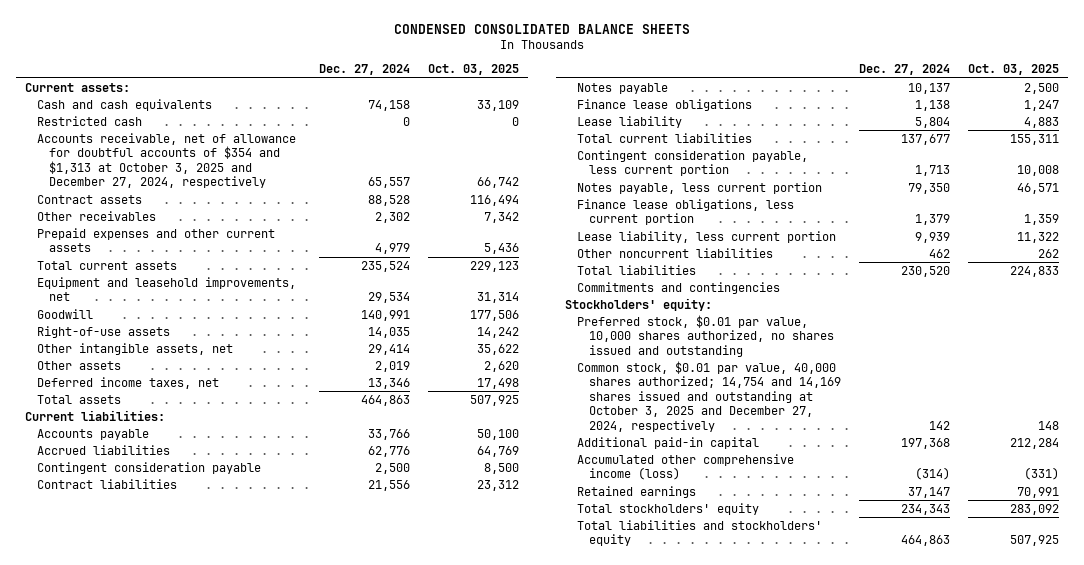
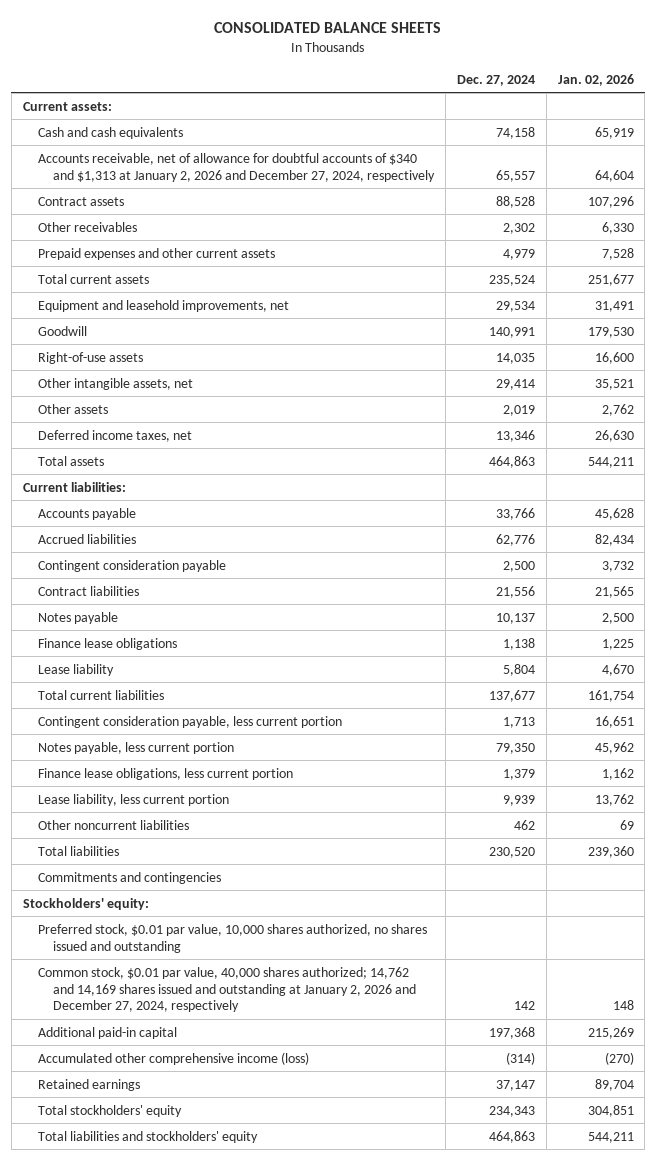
- CONDENSED CONSOLIDATED BALANCE SHEETS
+ CONSOLIDATED BALANCE SHEETS
- | Dec. 27, 2024 | Oct. 03, 2025
+ | Dec. 27, 2024 | Jan. 02, 2026
- Restricted cash | 0 | 0
- Accounts receivable, net of allowance for doubtful accounts of $354 and $1,313 at October 3, 2025 and December 27, 2024, respectively | 65,557 | 66,742
+ Accounts receivable, net of allowance for doubtful accounts of $340 and $1,313 at January 2, 2026 and December 27, 2024, respectively | 65,557 | 64,604
- Common stock, $0.01 par value, 40,000 shares authorized; 14,754 and 14,169 shares issued and outstanding at October 3, 2025 and December 27, 2024, respectively | 142 | 148
+ Common stock, $0.01 par value, 40,000 shares authorized; 14,762 and 14,169 shares issued and outstanding at January 2, 2026 and December 27, 2024, respectively | 142 | 148

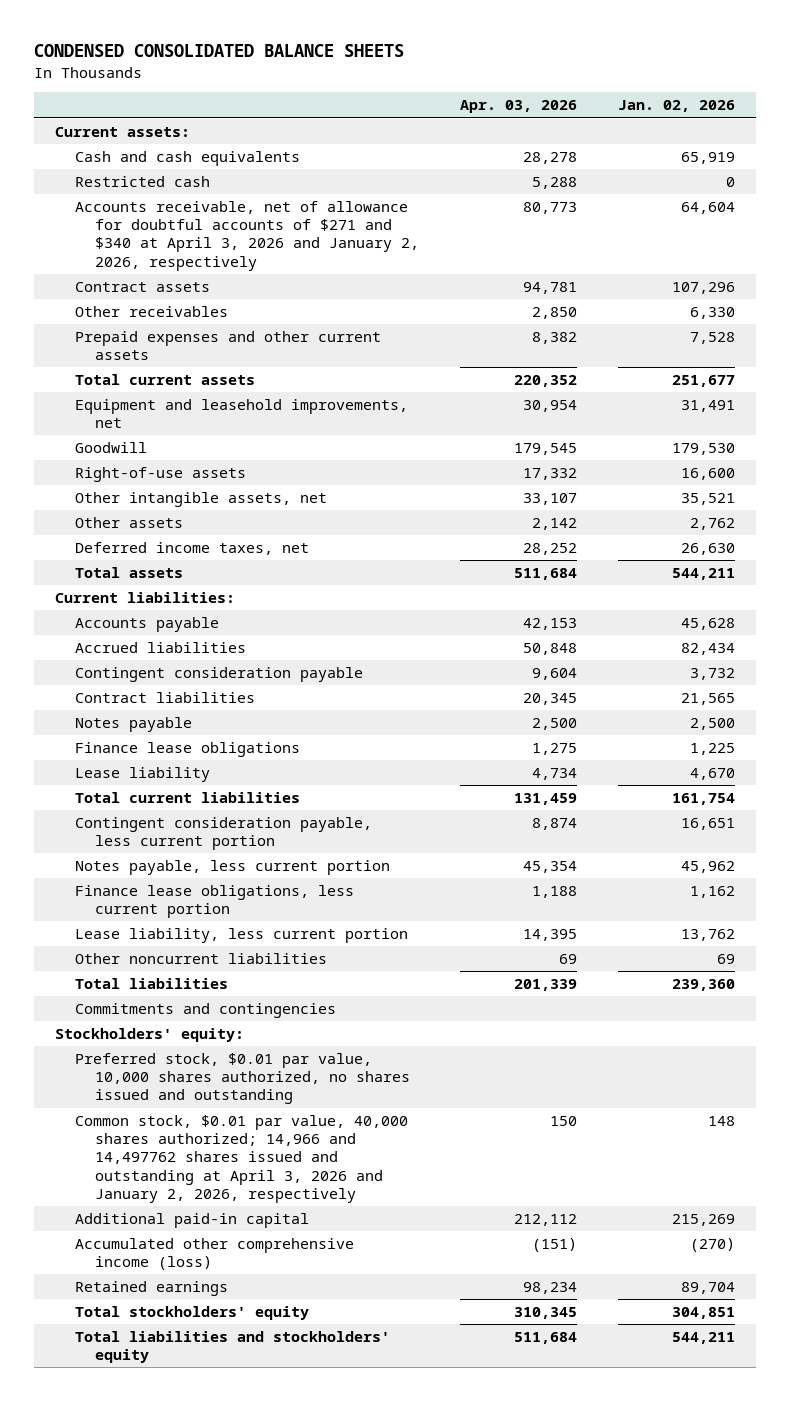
- CONSOLIDATED BALANCE SHEETS
+ CONDENSED CONSOLIDATED BALANCE SHEETS
- | Dec. 27, 2024 | Jan. 02, 2026
+ | Apr. 03, 2026 | Jan. 02, 2026
- Accounts receivable, net of allowance for doubtful accounts of $340 and $1,313 at January 2, 2026 and December 27, 2024, respectively | 65,557 | 64,604
+ Restricted cash | 5,288 | 0
+ Accounts receivable, net of allowance for doubtful accounts of $271 and $340 at April 3, 2026 and January 2, 2026, respectively | 80,773 | 64,604
- Common stock, $0.01 par value, 40,000 shares authorized; 14,762 and 14,169 shares issued and outstanding at January 2, 2026 and December 27, 2024, respectively | 142 | 148
+ Common stock, $0.01 par value, 40,000 shares authorized; 14,966 and 14,497762 shares issued and outstanding at April 3, 2026 and January 2, 2026, respectively | 150 | 148

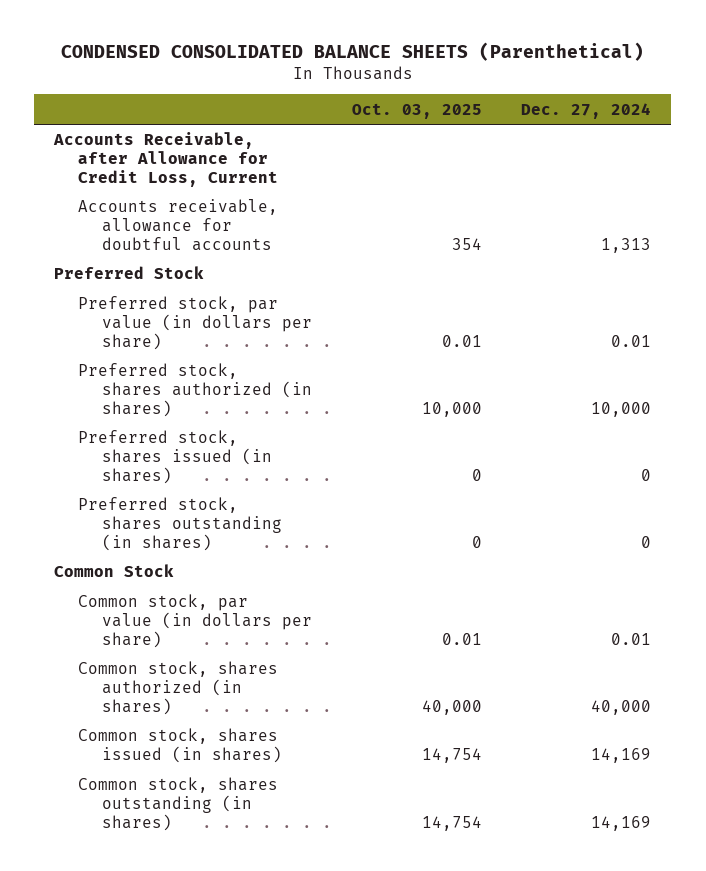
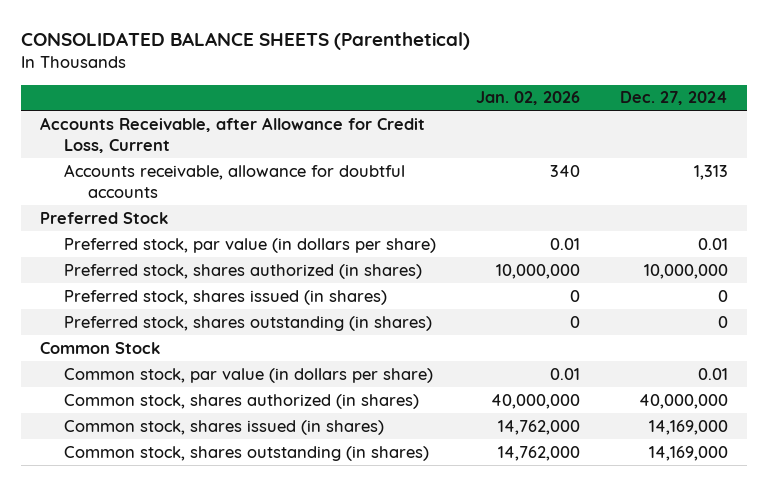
- CONDENSED CONSOLIDATED BALANCE SHEETS (Parenthetical)
+ CONSOLIDATED BALANCE SHEETS (Parenthetical)
- | Oct. 03, 2025 | Dec. 27, 2024
+ | Jan. 02, 2026 | Dec. 27, 2024
- Preferred stock, shares authorized (in shares) | 10,000 | 10,000
+ Preferred stock, shares authorized (in shares) | 10,000,000 | 10,000,000
- Common stock, shares authorized (in shares) | 40,000 | 40,000
- Common stock, shares issued (in shares) | 14,754 | 14,169
- Common stock, shares outstanding (in shares) | 14,754 | 14,169
+ Common stock, shares authorized (in shares) | 40,000,000 | 40,000,000
+ Common stock, shares issued (in shares) | 14,762,000 | 14,169,000
+ Common stock, shares outstanding (in shares) | 14,762,000 | 14,169,000

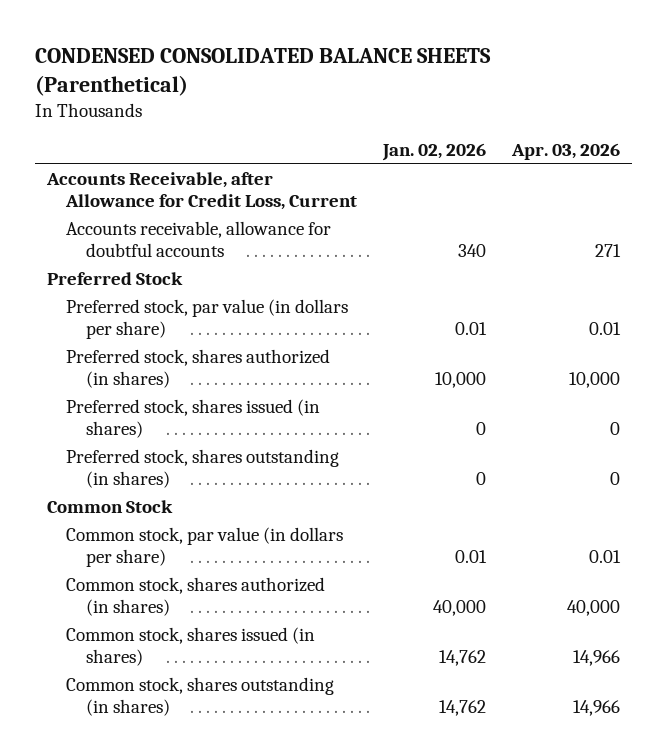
- CONSOLIDATED BALANCE SHEETS (Parenthetical)
+ CONDENSED CONSOLIDATED BALANCE SHEETS (Parenthetical)
- | Jan. 02, 2026 | Dec. 27, 2024
+ | Jan. 02, 2026 | Apr. 03, 2026
- Preferred stock, shares authorized (in shares) | 10,000,000 | 10,000,000
+ Preferred stock, shares authorized (in shares) | 10,000 | 10,000
- Common stock, shares authorized (in shares) | 40,000,000 | 40,000,000
- Common stock, shares issued (in shares) | 14,762,000 | 14,169,000
- Common stock, shares outstanding (in shares) | 14,762,000 | 14,169,000
+ Common stock, shares authorized (in shares) | 40,000 | 40,000
+ Common stock, shares issued (in shares) | 14,762 | 14,966
+ Common stock, shares outstanding (in shares) | 14,762 | 14,966

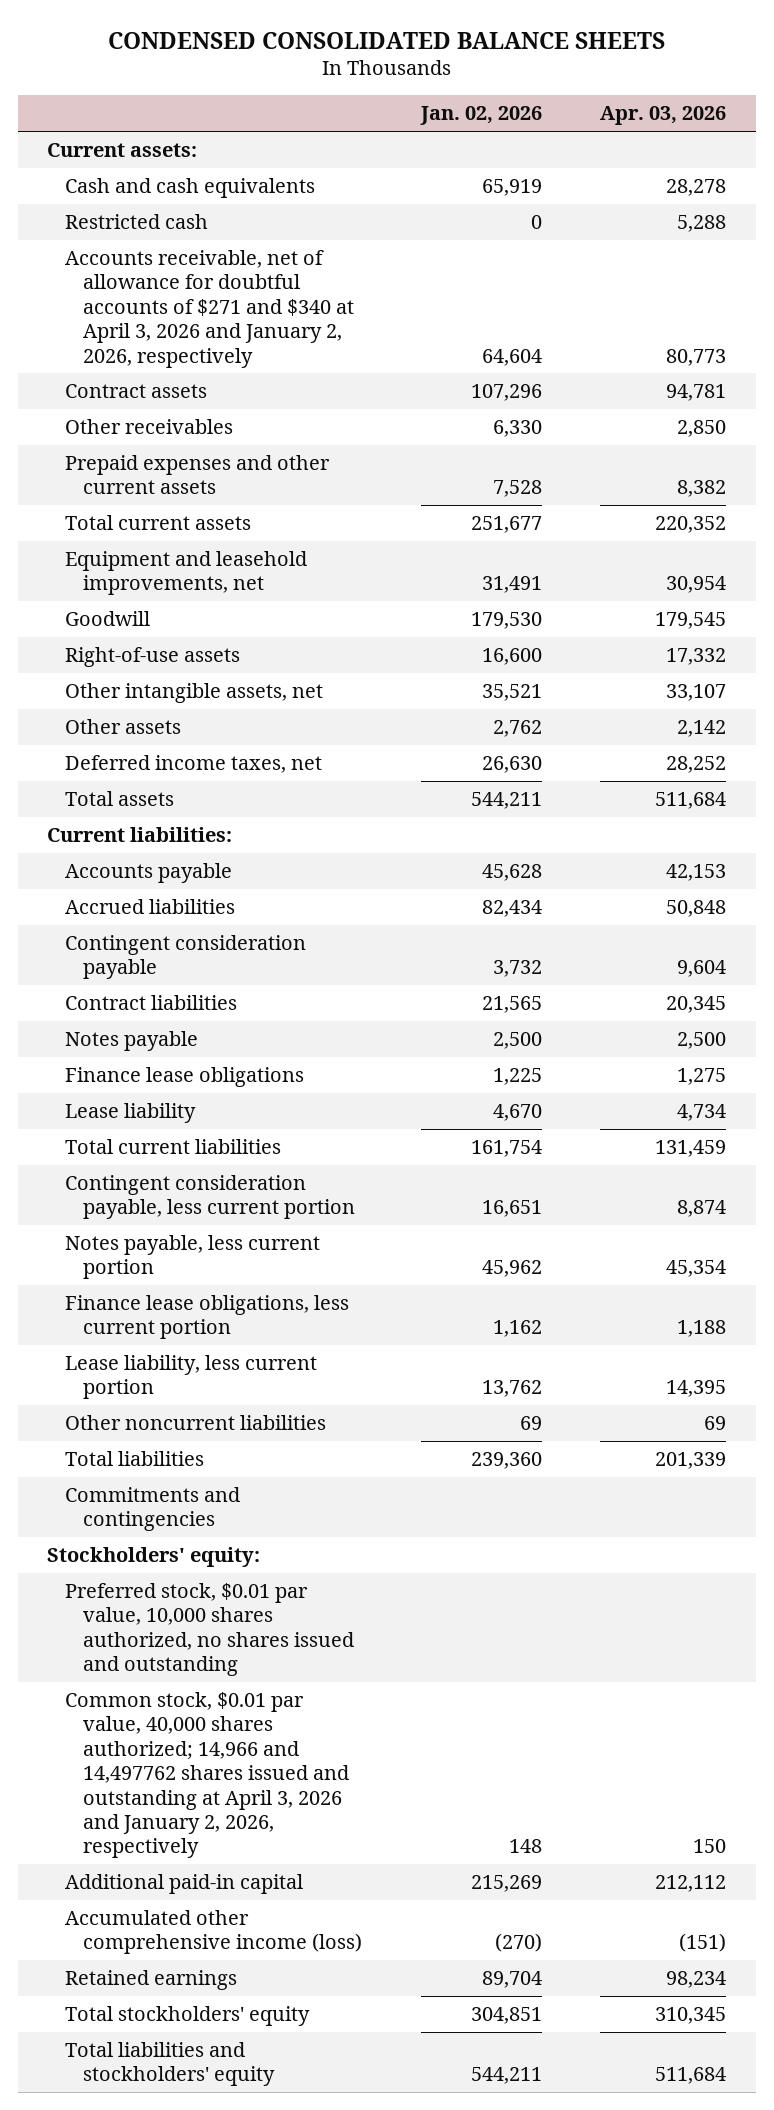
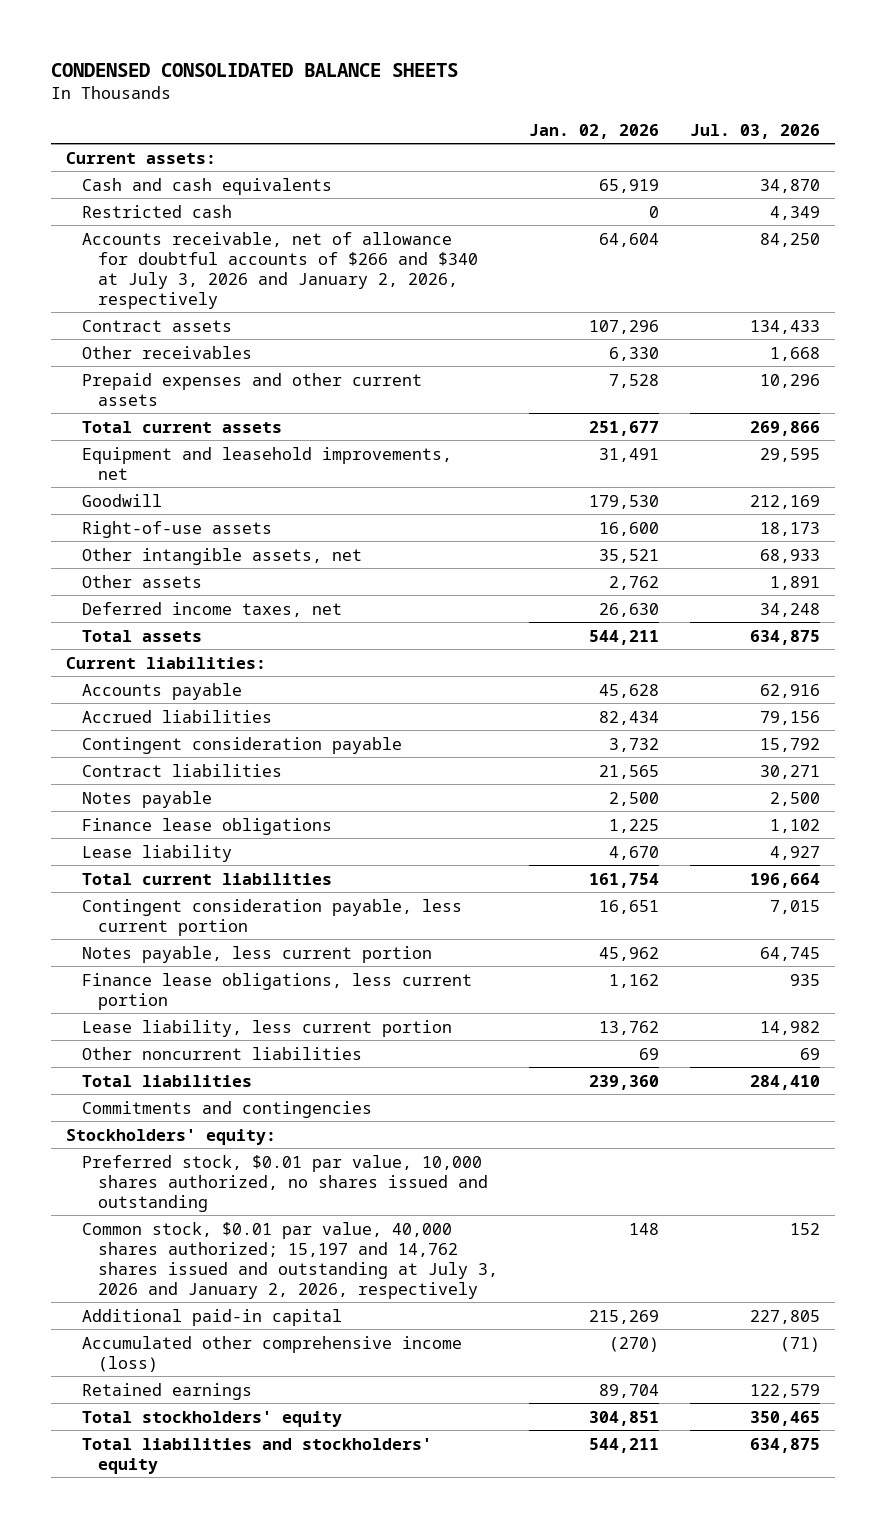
- | Jan. 02, 2026 | Apr. 03, 2026
+ | Jan. 02, 2026 | Jul. 03, 2026
- Accounts receivable, net of allowance for doubtful accounts of $271 and $340 at April 3, 2026 and January 2, 2026, respectively | 64,604 | 80,773
+ Accounts receivable, net of allowance for doubtful accounts of $266 and $340 at July 3, 2026 and January 2, 2026, respectively | 64,604 | 84,250
- Common stock, $0.01 par value, 40,000 shares authorized; 14,966 and 14,497762 shares issued and outstanding at April 3, 2026 and January 2, 2026, respectively | 148 | 150
+ Common stock, $0.01 par value, 40,000 shares authorized; 15,197 and 14,762 shares issued and outstanding at July 3, 2026 and January 2, 2026, respectively | 148 | 152

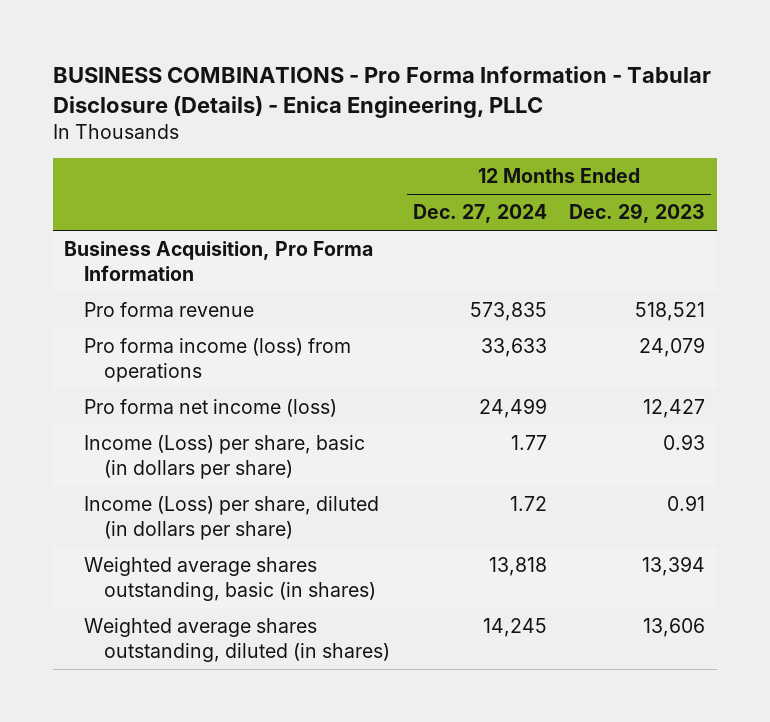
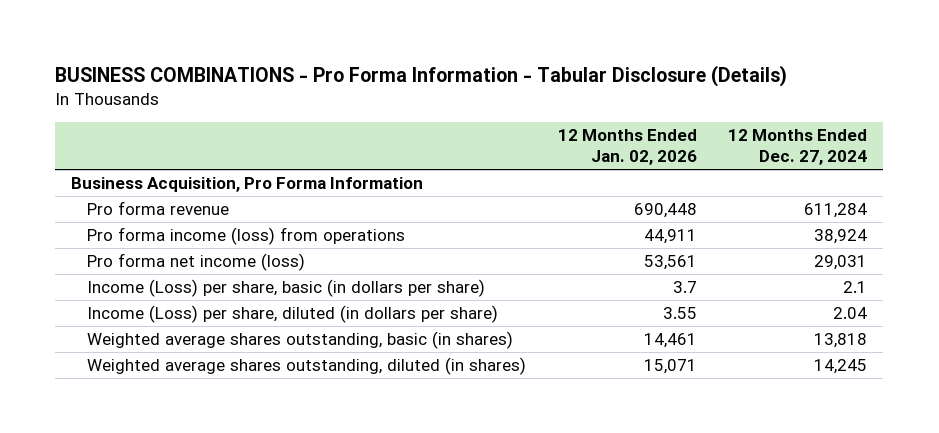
- BUSINESS COMBINATIONS - Pro Forma Information - Tabular Disclosure (Details) - Enica Engineering, PLLC
+ BUSINESS COMBINATIONS - Pro Forma Information - Tabular Disclosure (Details)
- | 12 Months Ended Dec. 27, 2024 | 12 Months Ended Dec. 29, 2023
+ | 12 Months Ended Jan. 02, 2026 | 12 Months Ended Dec. 27, 2024
- Pro forma revenue | 573,835 | 518,521
- Pro forma income (loss) from operations | 33,633 | 24,079
- Pro forma net income (loss) | 24,499 | 12,427
- Income (Loss) per share, basic (in dollars per share) | 1.77 | 0.93
- Income (Loss) per share, diluted (in dollars per share) | 1.72 | 0.91
+ Pro forma revenue | 690,448 | 611,284
+ Pro forma income (loss) from operations | 44,911 | 38,924
+ Pro forma net income (loss) | 53,561 | 29,031
+ Income (Loss) per share, basic (in dollars per share) | 3.7 | 2.1
+ Income (Loss) per share, diluted (in dollars per share) | 3.55 | 2.04

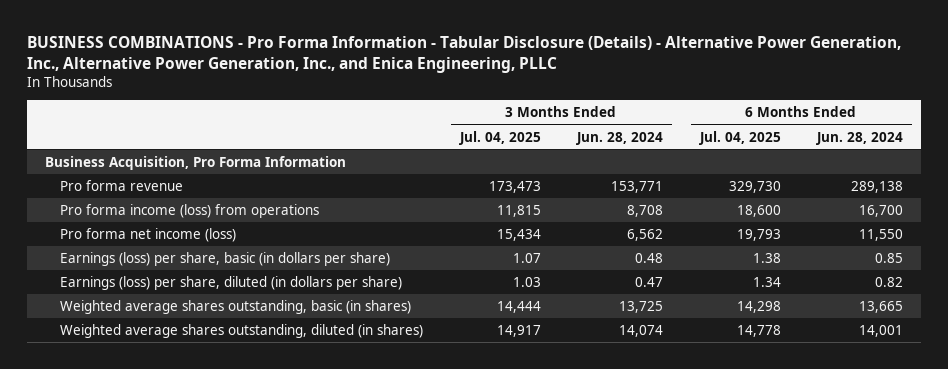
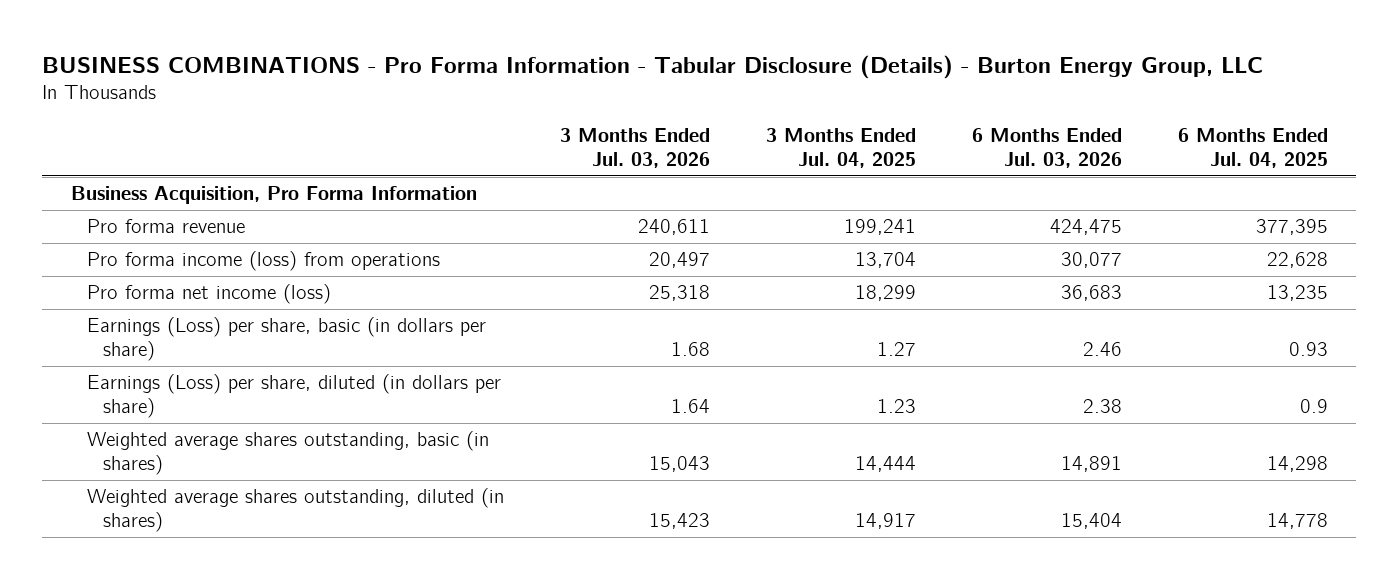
- BUSINESS COMBINATIONS - Pro Forma Information - Tabular Disclosure (Details) - Alternative Power Generation, Inc., Alternative Power Generation, Inc., and Enica Engineering, PLLC
+ BUSINESS COMBINATIONS - Pro Forma Information - Tabular Disclosure (Details) - Burton Energy Group, LLC
- | 3 Months Ended Jul. 04, 2025 | 3 Months Ended Jun. 28, 2024 | 6 Months Ended Jul. 04, 2025 | 6 Months Ended Jun. 28, 2024
+ | 3 Months Ended Jul. 03, 2026 | 3 Months Ended Jul. 04, 2025 | 6 Months Ended Jul. 03, 2026 | 6 Months Ended Jul. 04, 2025
- Pro forma revenue | 173,473 | 153,771 | 329,730 | 289,138
- Pro forma income (loss) from operations | 11,815 | 8,708 | 18,600 | 16,700
- Pro forma net income (loss) | 15,434 | 6,562 | 19,793 | 11,550
- Earnings (loss) per share, basic (in dollars per share) | 1.07 | 0.48 | 1.38 | 0.85
- Earnings (loss) per share, diluted (in dollars per share) | 1.03 | 0.47 | 1.34 | 0.82
+ Pro forma revenue | 240,611 | 199,241 | 424,475 | 377,395
+ Pro forma income (loss) from operations | 20,497 | 13,704 | 30,077 | 22,628
+ Pro forma net income (loss) | 25,318 | 18,299 | 36,683 | 13,235
+ Earnings (Loss) per share, basic (in dollars per share) | 1.68 | 1.27 | 2.46 | 0.93
+ Earnings (Loss) per share, diluted (in dollars per share) | 1.64 | 1.23 | 2.38 | 0.9

